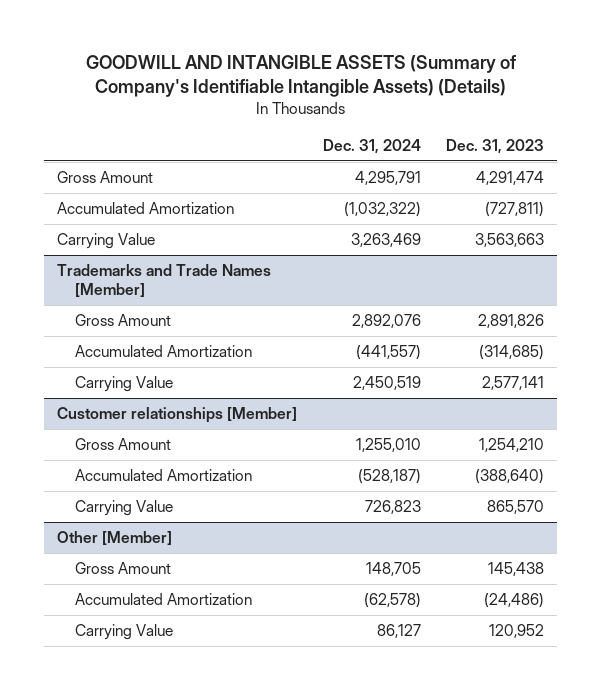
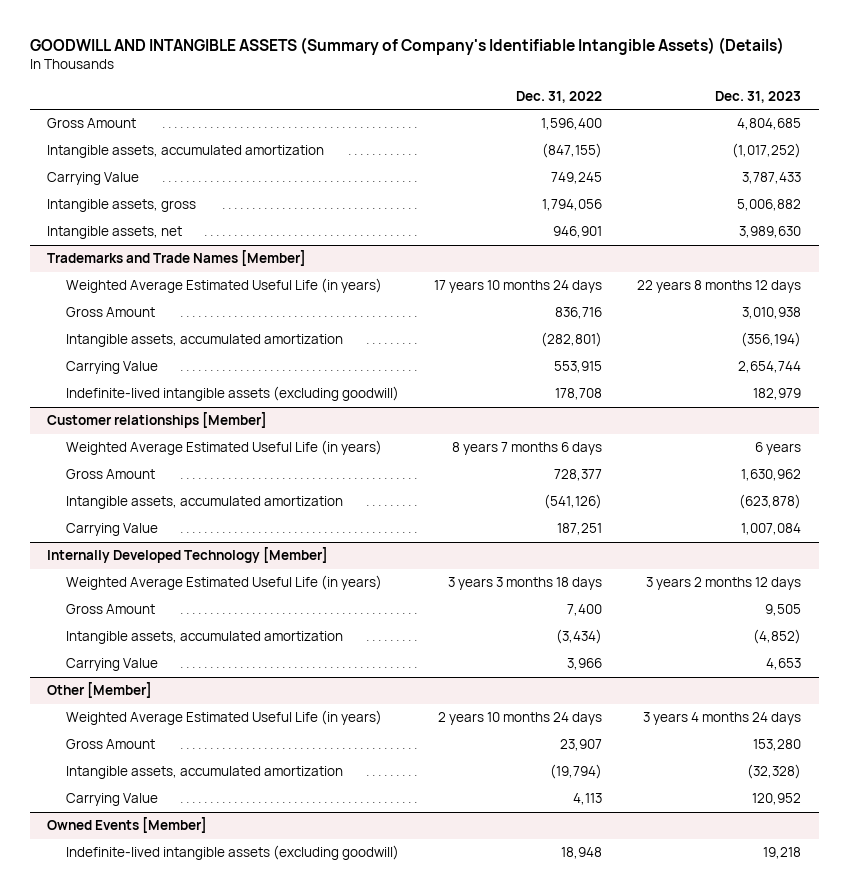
- | Dec. 31, 2024 | Dec. 31, 2023
+ | Dec. 31, 2022 | Dec. 31, 2023
- Gross Amount | 4,295,791 | 4,291,474
- Accumulated Amortization | (1,032,322) | (727,811)
- Carrying Value | 3,263,469 | 3,563,663
+ Gross Amount | 1,596,400 | 4,804,685
+ Intangible assets, accumulated amortization | (847,155) | (1,017,252)
+ Carrying Value | 749,245 | 3,787,433
+ Intangible assets, gross | 1,794,056 | 5,006,882
+ Intangible assets, net | 946,901 | 3,989,630
@ Trademarks and Trade Names [Member]
- Gross Amount | 2,892,076 | 2,891,826
- Accumulated Amortization | (441,557) | (314,685)
- Carrying Value | 2,450,519 | 2,577,141
+ Weighted Average Estimated Useful Life (in years) | 17 years 10 months 24 days | 22 years 8 months 12 days
+ Gross Amount | 836,716 | 3,010,938
+ Intangible assets, accumulated amortization | (282,801) | (356,194)
+ Carrying Value | 553,915 | 2,654,744
+ Indefinite-lived intangible assets (excluding goodwill) | 178,708 | 182,979
@ Customer relationships [Member]
- Gross Amount | 1,255,010 | 1,254,210
- Accumulated Amortization | (528,187) | (388,640)
- Carrying Value | 726,823 | 865,570
+ Weighted Average Estimated Useful Life (in years) | 8 years 7 months 6 days | 6 years
+ Gross Amount | 728,377 | 1,630,962
+ Intangible assets, accumulated amortization | (541,126) | (623,878)
+ Carrying Value | 187,251 | 1,007,084
+ Internally Developed Technology [Member]
+ Weighted Average Estimated Useful Life (in years) | 3 years 3 months 18 days | 3 years 2 months 12 days
+ Gross Amount | 7,400 | 9,505
+ Intangible assets, accumulated amortization | (3,434) | (4,852)
+ Carrying Value | 3,966 | 4,653
@ Other [Member]
- Gross Amount | 148,705 | 145,438
- Accumulated Amortization | (62,578) | (24,486)
+ Weighted Average Estimated Useful Life (in years) | 2 years 10 months 24 days | 3 years 4 months 24 days
+ Gross Amount | 23,907 | 153,280
+ Intangible assets, accumulated amortization | (19,794) | (32,328)
+ Owned Events [Member]
+ Indefinite-lived intangible assets (excluding goodwill) | 18,948 | 19,218

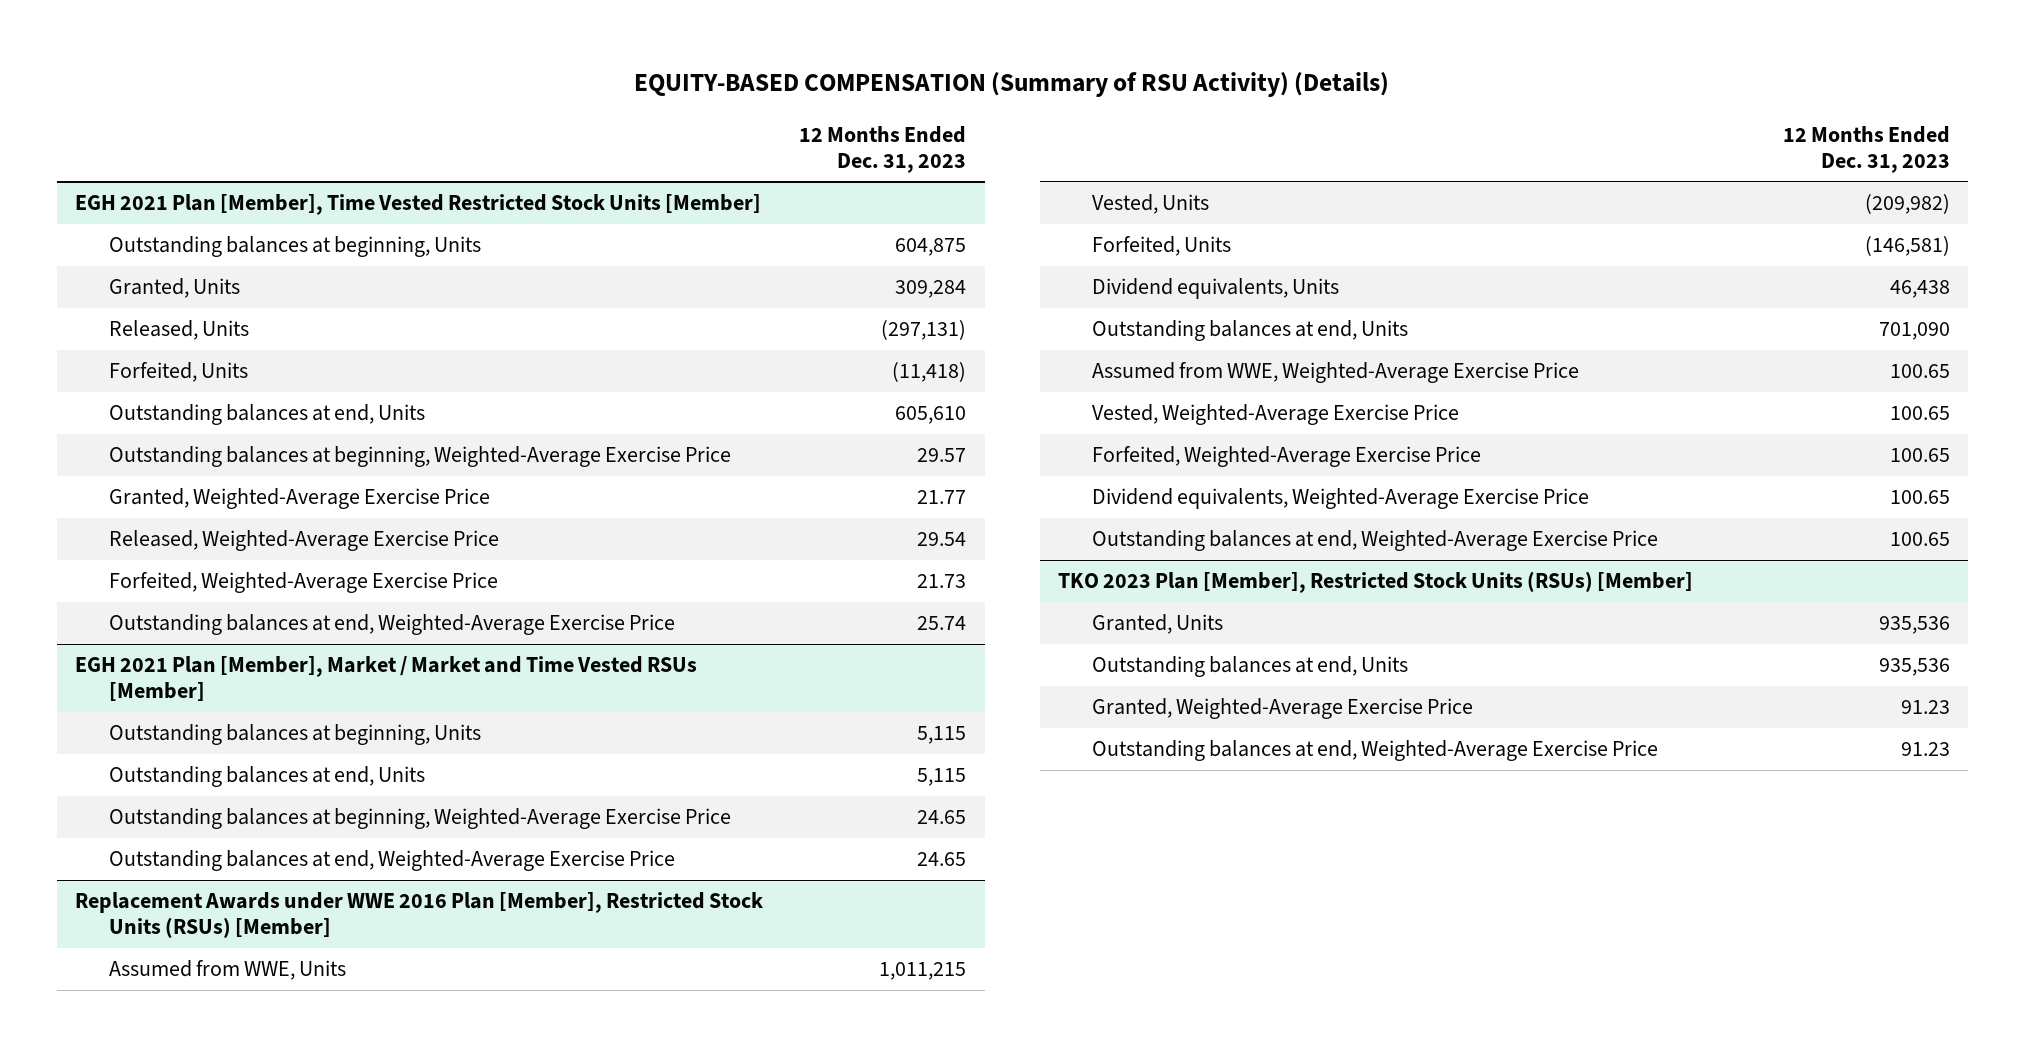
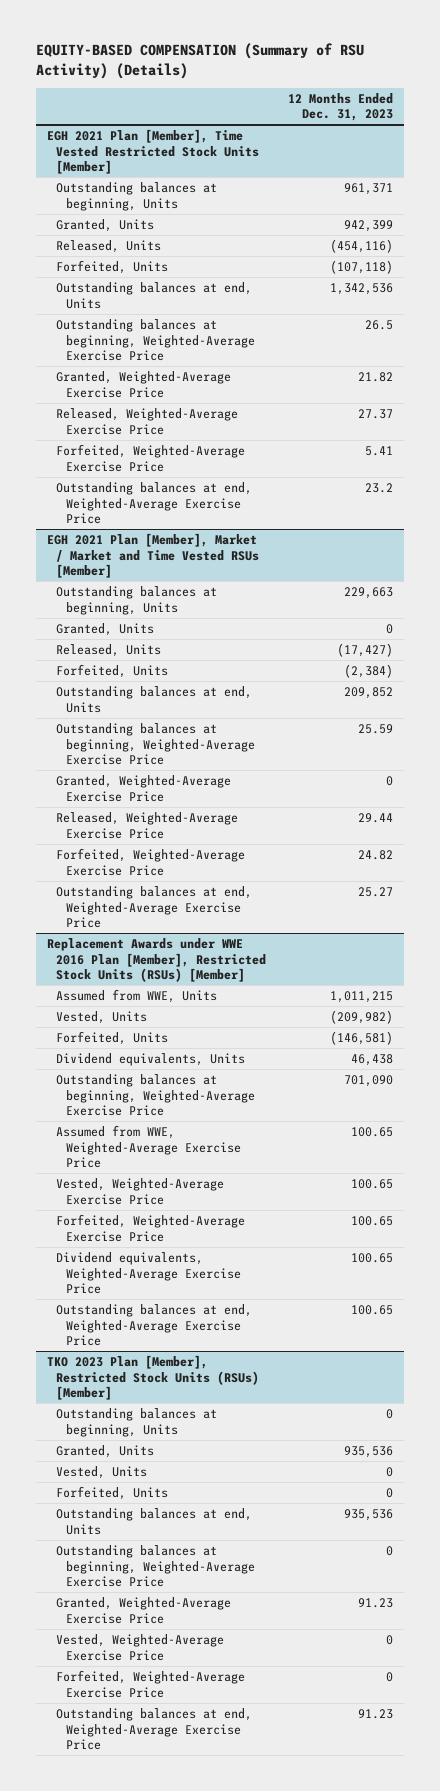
@ EGH 2021 Plan [Member], Time Vested Restricted Stock Units [Member]
- Outstanding balances at beginning, Units | 604,875
- Granted, Units | 309,284
- Released, Units | (297,131)
- Forfeited, Units | (11,418)
- Outstanding balances at end, Units | 605,610
- Outstanding balances at beginning, Weighted-Average Exercise Price | 29.57
- Granted, Weighted-Average Exercise Price | 21.77
- Released, Weighted-Average Exercise Price | 29.54
- Forfeited, Weighted-Average Exercise Price | 21.73
- Outstanding balances at end, Weighted-Average Exercise Price | 25.74
+ Outstanding balances at beginning, Units | 961,371
+ Granted, Units | 942,399
+ Released, Units | (454,116)
+ Forfeited, Units | (107,118)
+ Outstanding balances at end, Units | 1,342,536
+ Outstanding balances at beginning, Weighted-Average Exercise Price | 26.5
+ Granted, Weighted-Average Exercise Price | 21.82
+ Released, Weighted-Average Exercise Price | 27.37
+ Forfeited, Weighted-Average Exercise Price | 5.41
+ Outstanding balances at end, Weighted-Average Exercise Price | 23.2
@ EGH 2021 Plan [Member], Market / Market and Time Vested RSUs [Member]
- Outstanding balances at beginning, Units | 5,115
- Outstanding balances at end, Units | 5,115
- Outstanding balances at beginning, Weighted-Average Exercise Price | 24.65
- Outstanding balances at end, Weighted-Average Exercise Price | 24.65
+ Outstanding balances at beginning, Units | 229,663
+ Granted, Units | 0
+ Released, Units | (17,427)
+ Forfeited, Units | (2,384)
+ Outstanding balances at end, Units | 209,852
+ Outstanding balances at beginning, Weighted-Average Exercise Price | 25.59
+ Granted, Weighted-Average Exercise Price | 0
+ Released, Weighted-Average Exercise Price | 29.44
+ Forfeited, Weighted-Average Exercise Price | 24.82
+ Outstanding balances at end, Weighted-Average Exercise Price | 25.27
@ Replacement Awards under WWE 2016 Plan [Member], Restricted Stock Units (RSUs) [Member]
- Outstanding balances at end, Units | 701,090
+ Outstanding balances at beginning, Weighted-Average Exercise Price | 701,090
@ TKO 2023 Plan [Member], Restricted Stock Units (RSUs) [Member]
+ Outstanding balances at beginning, Units | 0
+ Vested, Units | 0
+ Forfeited, Units | 0
+ Outstanding balances at beginning, Weighted-Average Exercise Price | 0
+ Vested, Weighted-Average Exercise Price | 0
+ Forfeited, Weighted-Average Exercise Price | 0

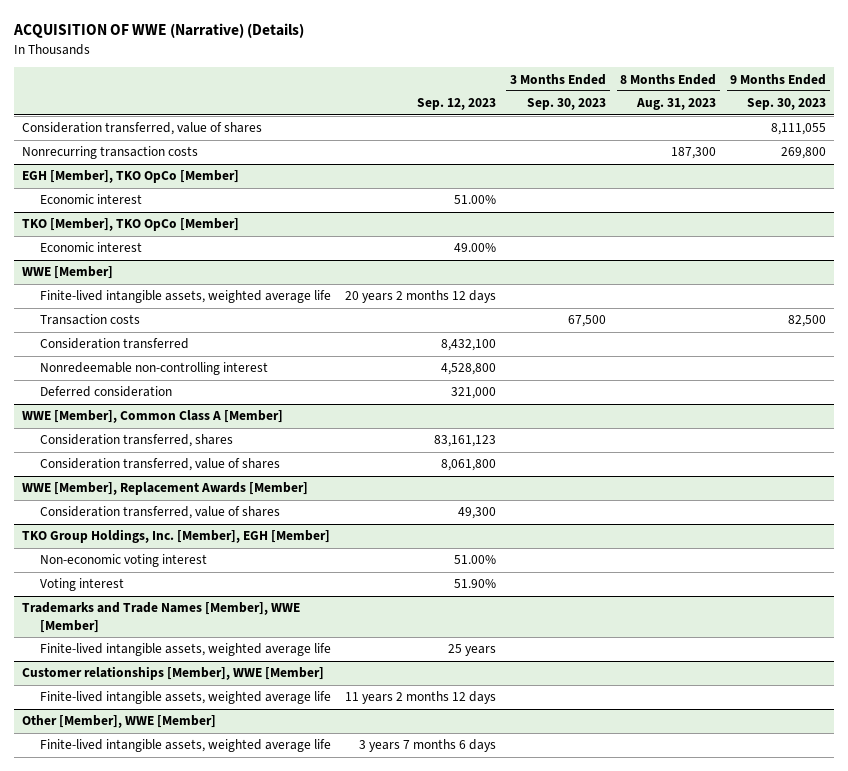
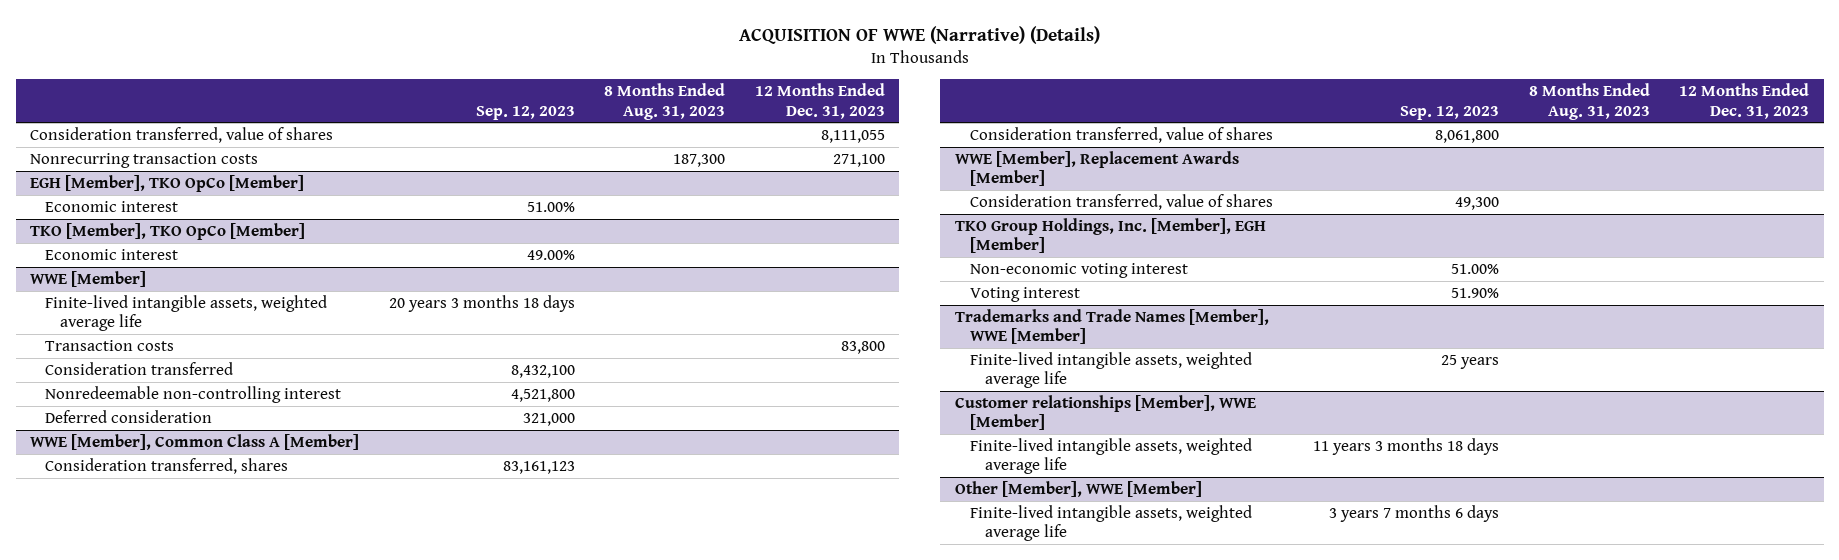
- | Sep. 12, 2023 | 3 Months Ended Sep. 30, 2023 | 8 Months Ended Aug. 31, 2023 | 9 Months Ended Sep. 30, 2023
+ | Sep. 12, 2023 | 8 Months Ended Aug. 31, 2023 | 12 Months Ended Dec. 31, 2023
@ WWE [Member]
- Finite-lived intangible assets, weighted average life | 20 years 2 months 12 days | | |
+ Finite-lived intangible assets, weighted average life | 20 years 3 months 18 days | |
- Nonredeemable non-controlling interest | 4,528,800 | | |
+ Nonredeemable non-controlling interest | 4,521,800 | |
@ Customer relationships [Member], WWE [Member]
- Finite-lived intangible assets, weighted average life | 11 years 2 months 12 days | | |
+ Finite-lived intangible assets, weighted average life | 11 years 3 months 18 days | |

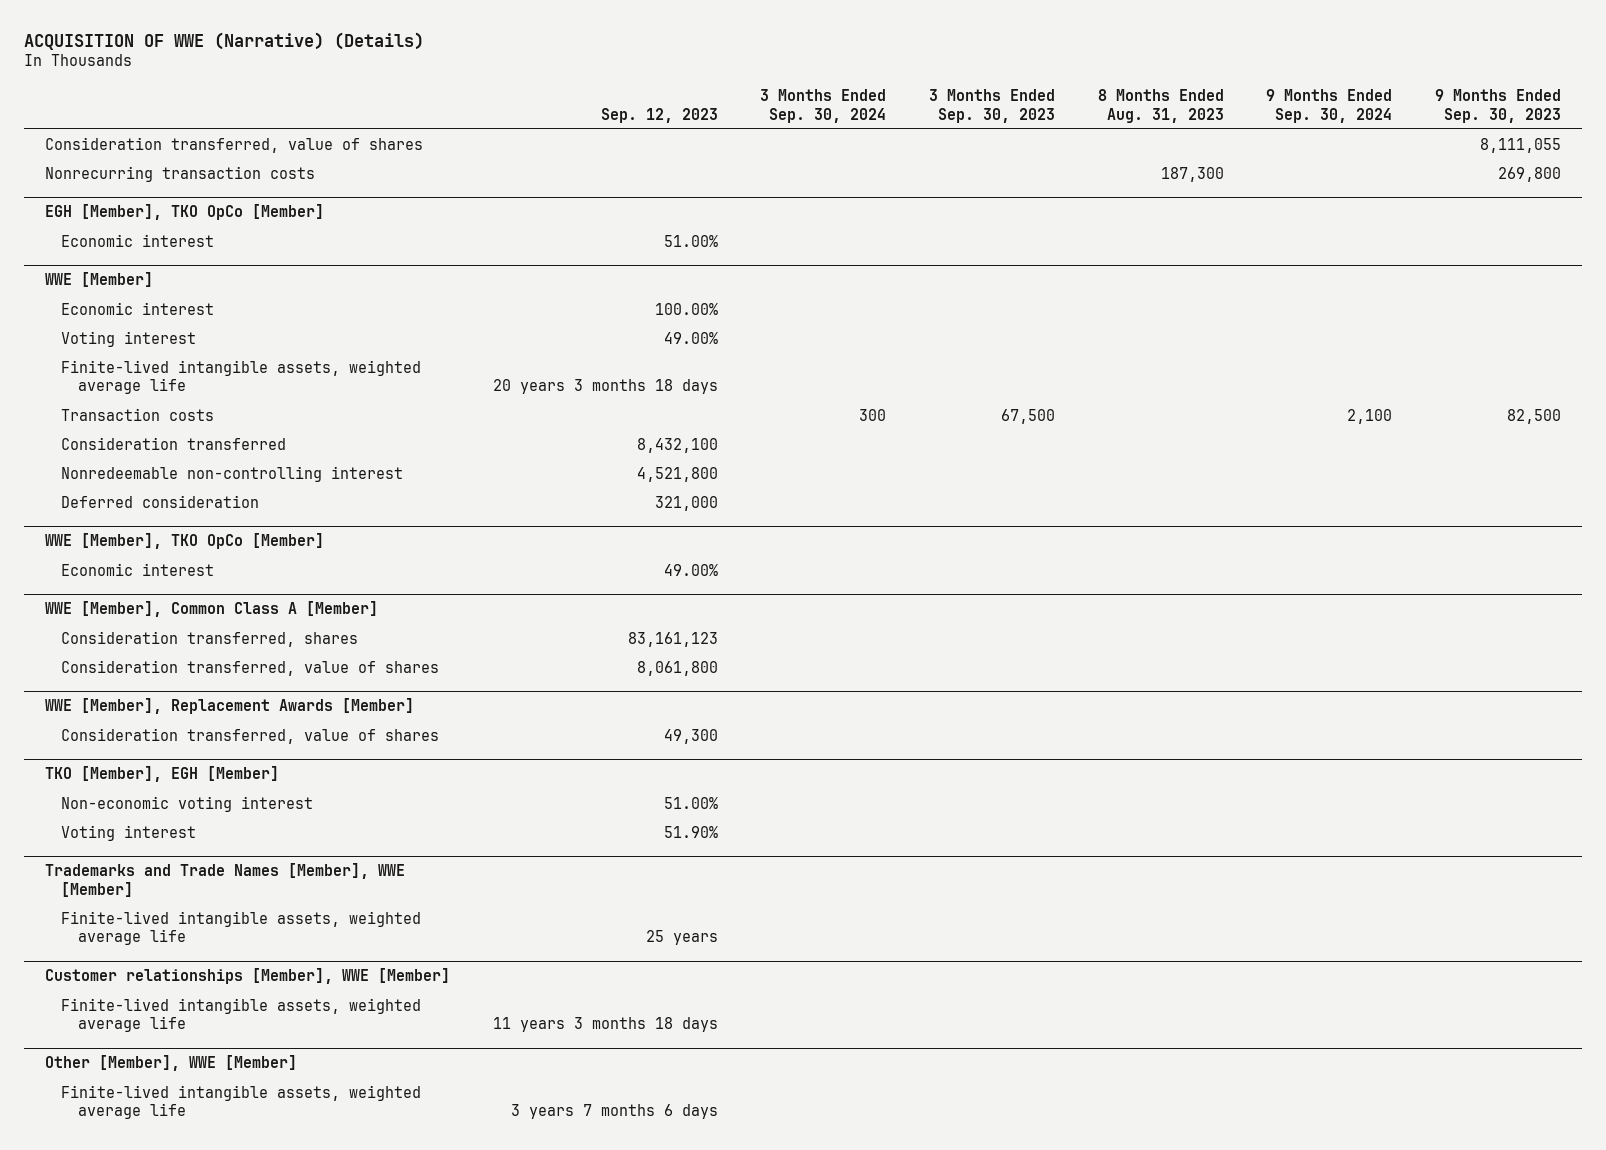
- | Sep. 12, 2023 | 8 Months Ended Aug. 31, 2023 | 12 Months Ended Dec. 31, 2023
+ | Sep. 12, 2023 | 3 Months Ended Sep. 30, 2024 | 3 Months Ended Sep. 30, 2023 | 8 Months Ended Aug. 31, 2023 | 9 Months Ended Sep. 30, 2024 | 9 Months Ended Sep. 30, 2023
- TKO [Member], TKO OpCo [Member]
- Economic interest | 49.00% | |
@ WWE [Member]
+ Economic interest | 100.00% | | | | |
+ Voting interest | 49.00% | | | | |
+ WWE [Member], TKO OpCo [Member]
+ Economic interest | 49.00% | | | | |
- TKO Group Holdings, Inc. [Member], EGH [Member]
+ TKO [Member], EGH [Member]

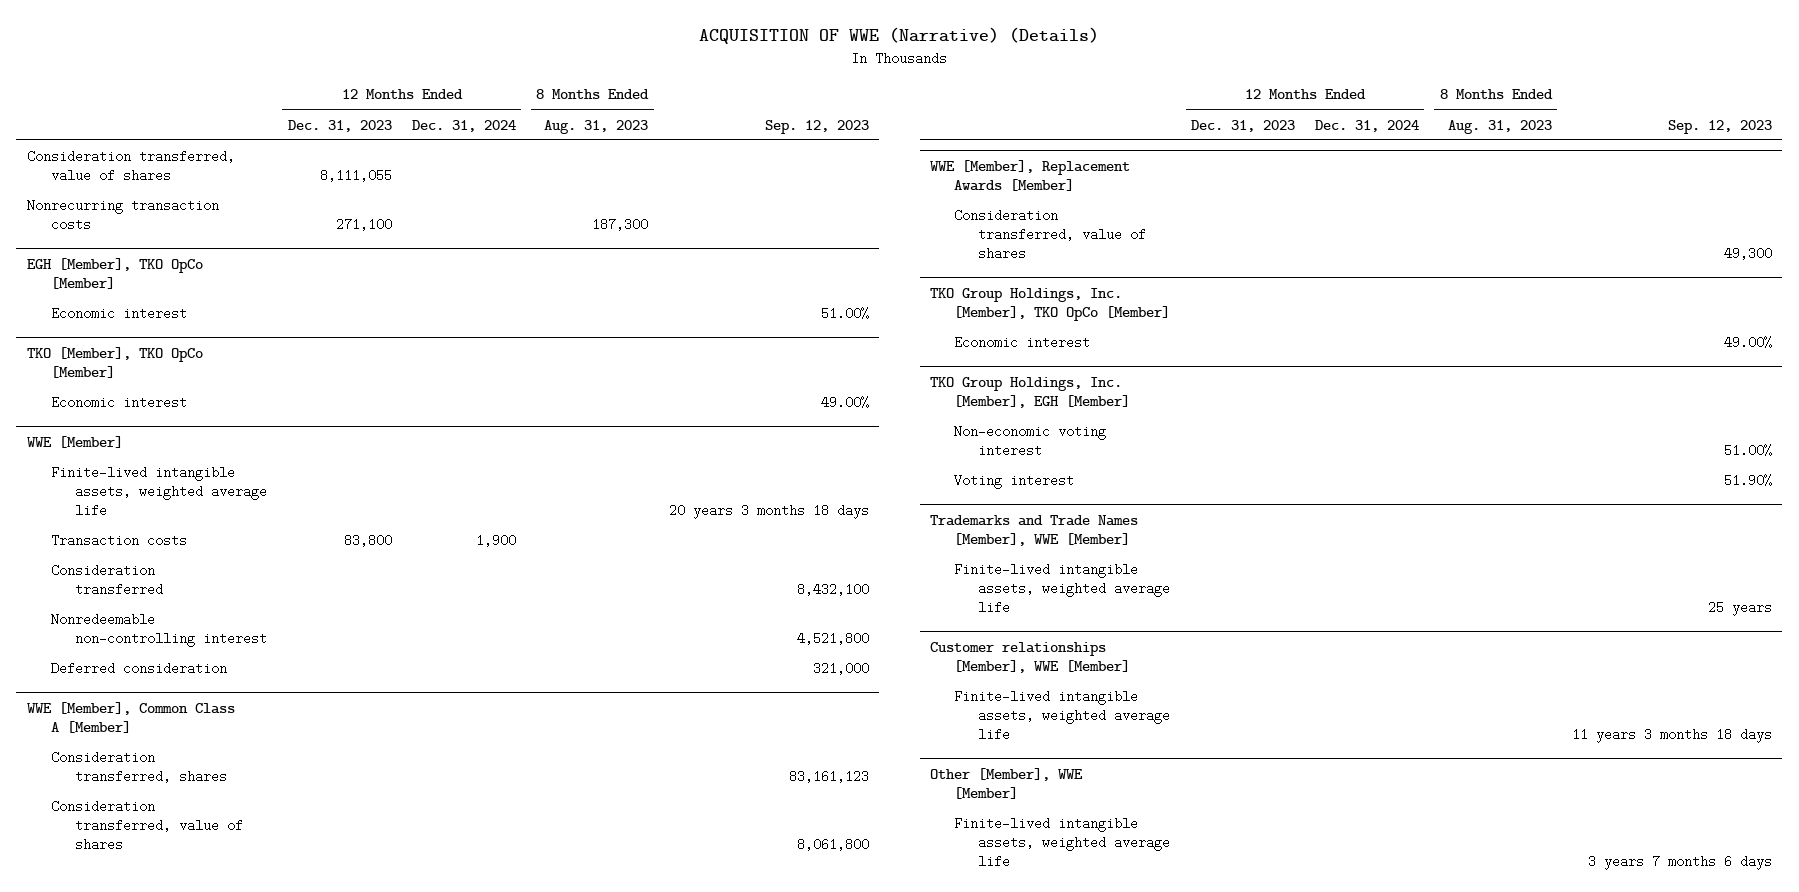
- | Sep. 12, 2023 | 3 Months Ended Sep. 30, 2024 | 3 Months Ended Sep. 30, 2023 | 8 Months Ended Aug. 31, 2023 | 9 Months Ended Sep. 30, 2024 | 9 Months Ended Sep. 30, 2023
+ | 12 Months Ended Dec. 31, 2023 | 12 Months Ended Dec. 31, 2024 | 8 Months Ended Aug. 31, 2023 | Sep. 12, 2023
+ TKO [Member], TKO OpCo [Member]
+ Economic interest | | | | 49.00%
@ WWE [Member]
- Economic interest | 100.00% | | | | |
- Voting interest | 49.00% | | | | |
- WWE [Member], TKO OpCo [Member]
- Economic interest | 49.00% | | | | |
- TKO [Member], EGH [Member]
+ TKO Group Holdings, Inc. [Member], TKO OpCo [Member]
+ Economic interest | | | | 49.00%
+ TKO Group Holdings, Inc. [Member], EGH [Member]

